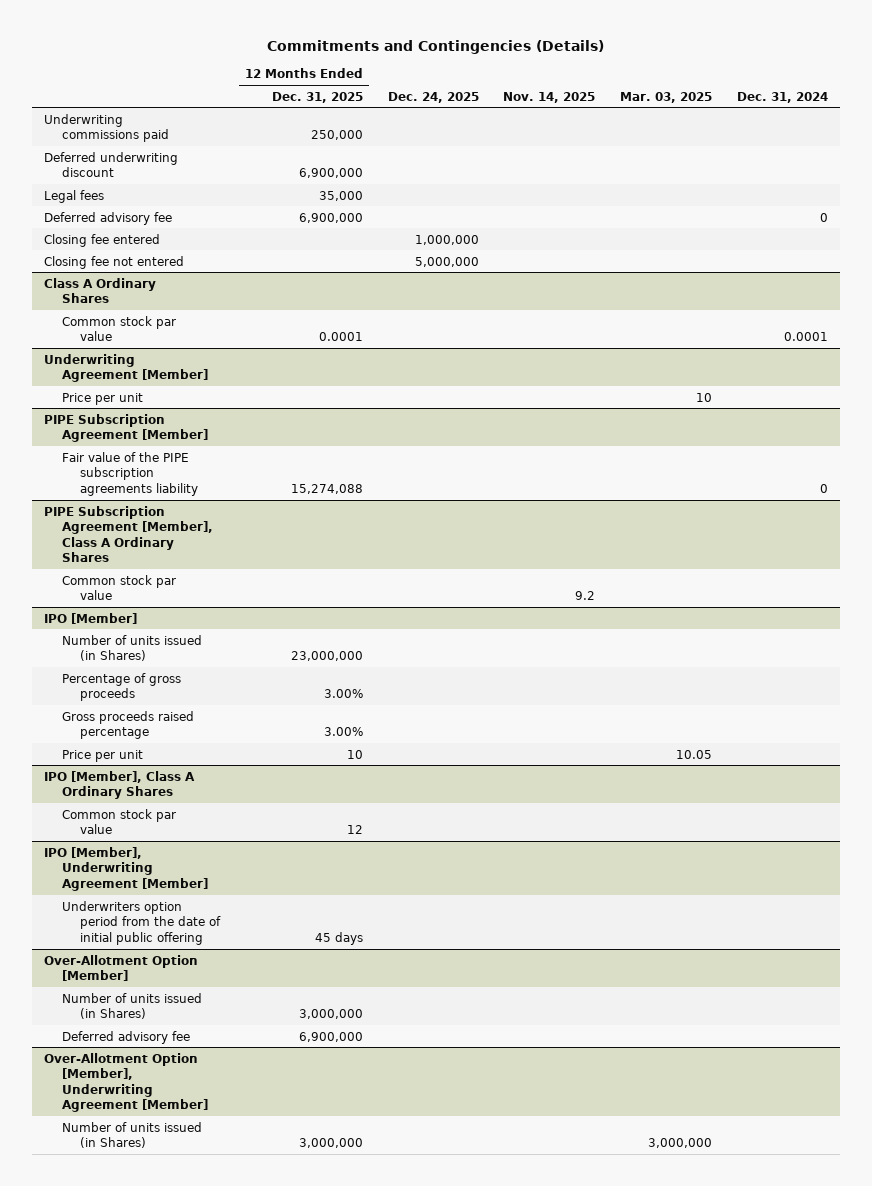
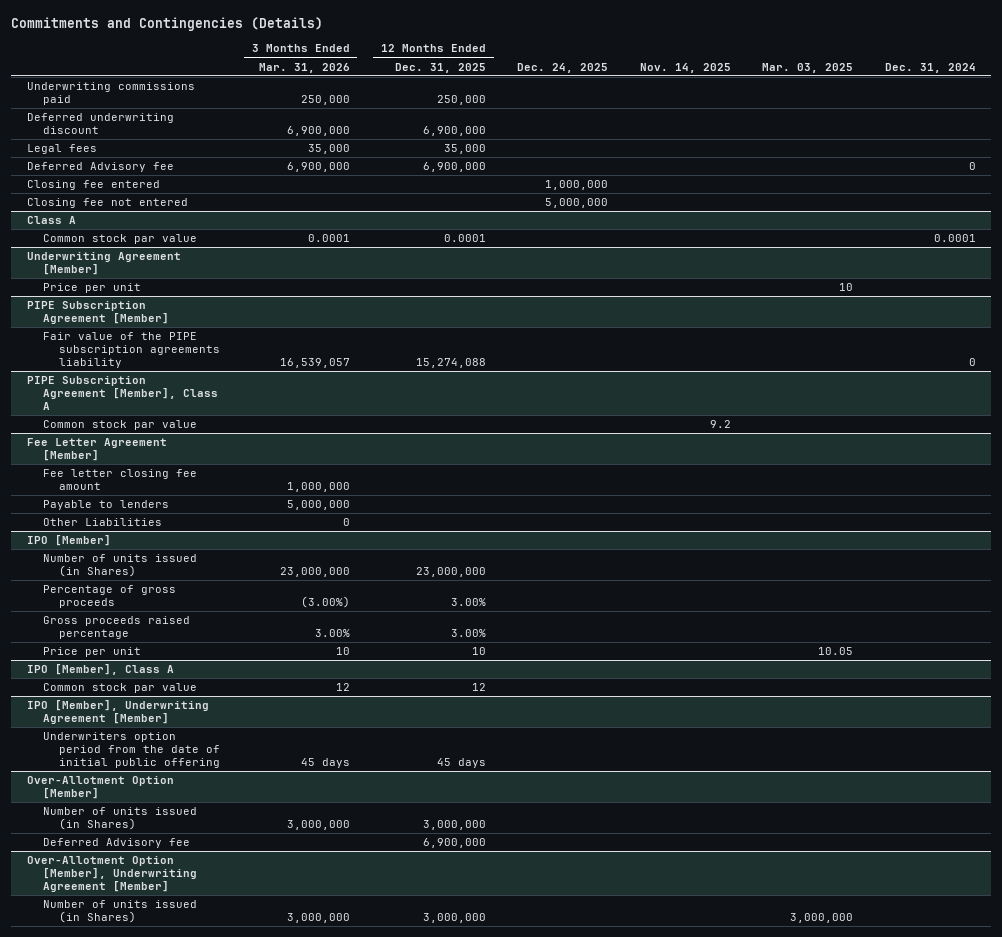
- | 12 Months Ended Dec. 31, 2025 | Dec. 24, 2025 | Nov. 14, 2025 | Mar. 03, 2025 | Dec. 31, 2024
+ | 3 Months Ended Mar. 31, 2026 | 12 Months Ended Dec. 31, 2025 | Dec. 24, 2025 | Nov. 14, 2025 | Mar. 03, 2025 | Dec. 31, 2024
- Deferred advisory fee | 6,900,000 | | | | 0
+ Deferred Advisory fee | 6,900,000 | 6,900,000 | | | | 0
- Class A Ordinary Shares
+ Class A
- PIPE Subscription Agreement [Member], Class A Ordinary Shares
+ PIPE Subscription Agreement [Member], Class A
+ Fee Letter Agreement [Member]
+ Fee letter closing fee amount | 1,000,000 | | | | |
+ Payable to lenders | 5,000,000 | | | | |
+ Other Liabilities | 0 | | | | |
- IPO [Member], Class A Ordinary Shares
+ IPO [Member], Class A
@ Over-Allotment Option [Member]
- Deferred advisory fee | 6,900,000 | | | |
+ Deferred Advisory fee | | 6,900,000 | | | |

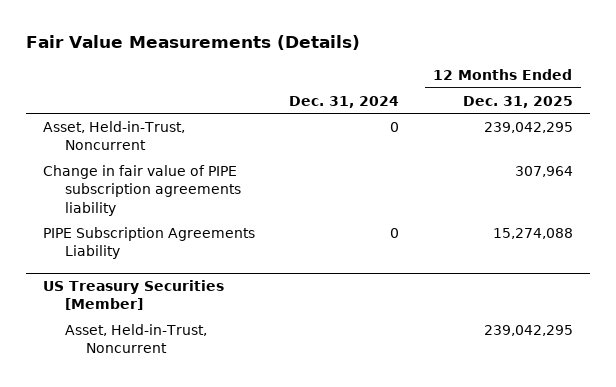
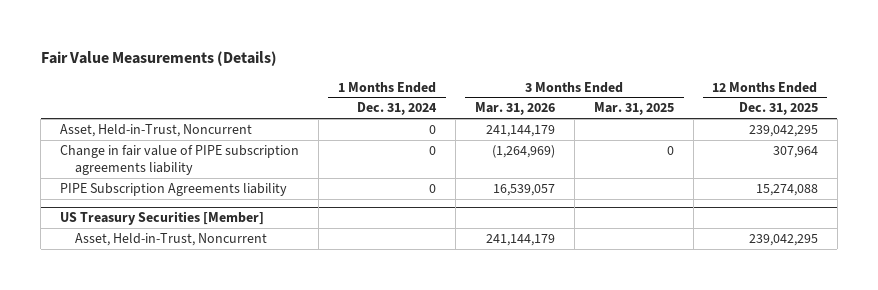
- | Dec. 31, 2024 | 12 Months Ended Dec. 31, 2025
+ | 1 Months Ended Dec. 31, 2024 | 3 Months Ended Mar. 31, 2026 | 3 Months Ended Mar. 31, 2025 | 12 Months Ended Dec. 31, 2025
- PIPE Subscription Agreements Liability | 0 | 15,274,088
+ PIPE Subscription Agreements liability | 0 | 16,539,057 | | 15,274,088

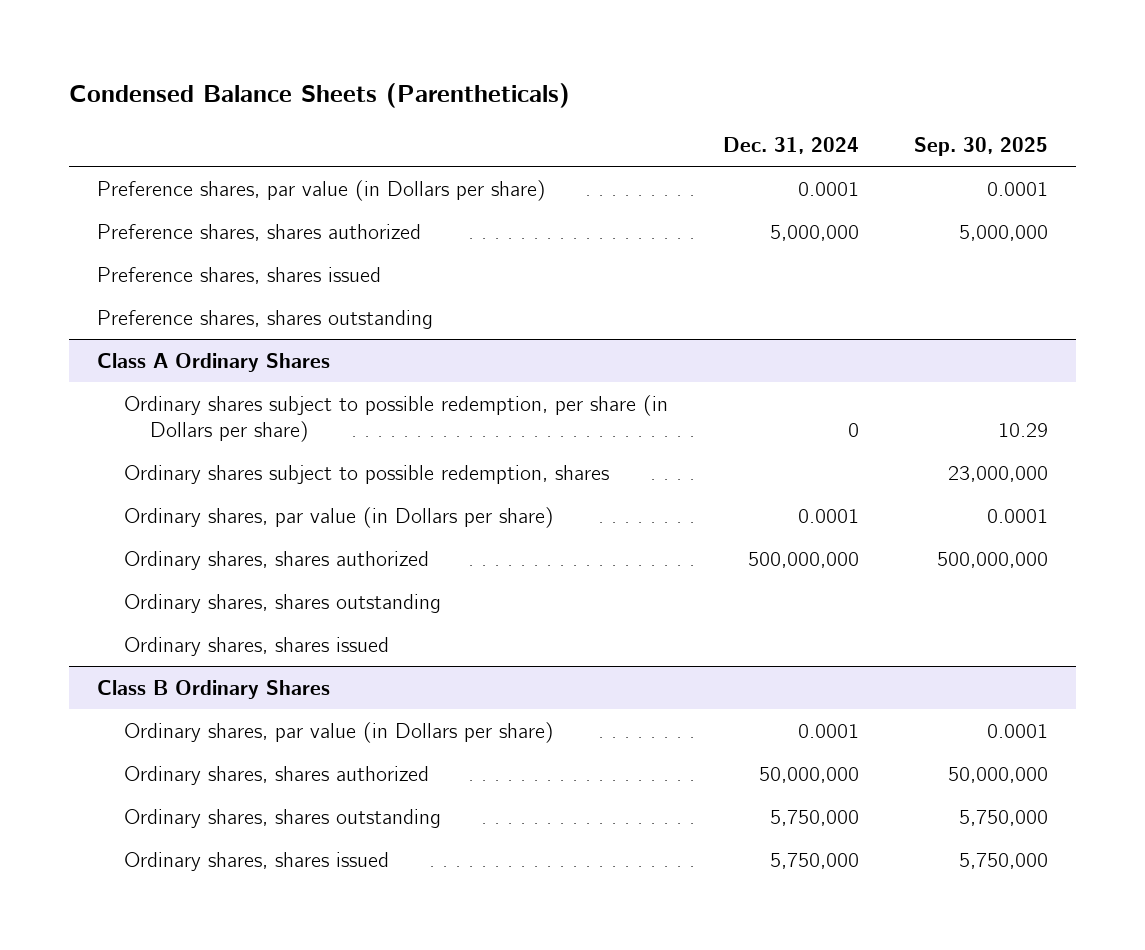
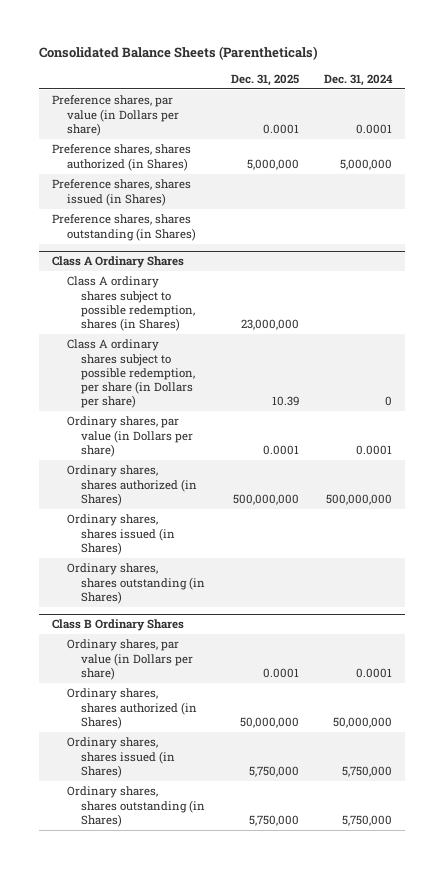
- Condensed Balance Sheets (Parentheticals)
+ Consolidated Balance Sheets (Parentheticals)
- | Dec. 31, 2024 | Sep. 30, 2025
+ | Dec. 31, 2025 | Dec. 31, 2024
- Preference shares, shares authorized | 5,000,000 | 5,000,000
- Preference shares, shares issued
- Preference shares, shares outstanding
+ Preference shares, shares authorized (in Shares) | 5,000,000 | 5,000,000
+ Preference shares, shares issued (in Shares)
+ Preference shares, shares outstanding (in Shares)
@ Class A Ordinary Shares
- Ordinary shares subject to possible redemption, per share (in Dollars per share) | 0 | 10.29
- Ordinary shares subject to possible redemption, shares | | 23,000,000
+ Class A ordinary shares subject to possible redemption, shares (in Shares) | 23,000,000 |
+ Class A ordinary shares subject to possible redemption, per share (in Dollars per share) | 10.39 | 0
- Ordinary shares, shares authorized | 500,000,000 | 500,000,000
- Ordinary shares, shares outstanding
- Ordinary shares, shares issued
+ Ordinary shares, shares authorized (in Shares) | 500,000,000 | 500,000,000
+ Ordinary shares, shares issued (in Shares)
+ Ordinary shares, shares outstanding (in Shares)
@ Class B Ordinary Shares
- Ordinary shares, shares authorized | 50,000,000 | 50,000,000
- Ordinary shares, shares outstanding | 5,750,000 | 5,750,000
- Ordinary shares, shares issued | 5,750,000 | 5,750,000
+ Ordinary shares, shares authorized (in Shares) | 50,000,000 | 50,000,000
+ Ordinary shares, shares issued (in Shares) | 5,750,000 | 5,750,000
+ Ordinary shares, shares outstanding (in Shares) | 5,750,000 | 5,750,000

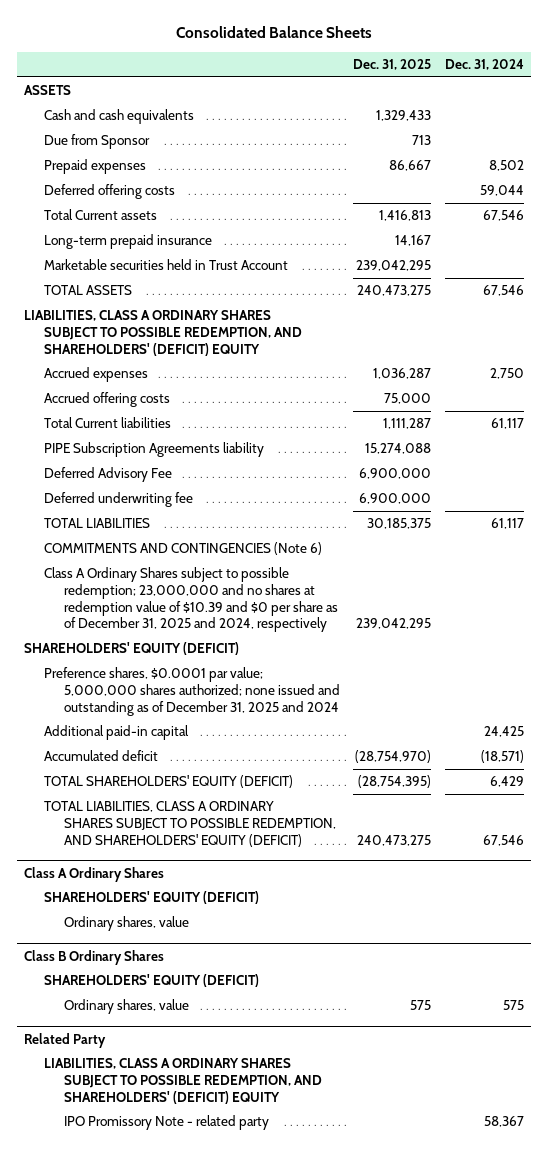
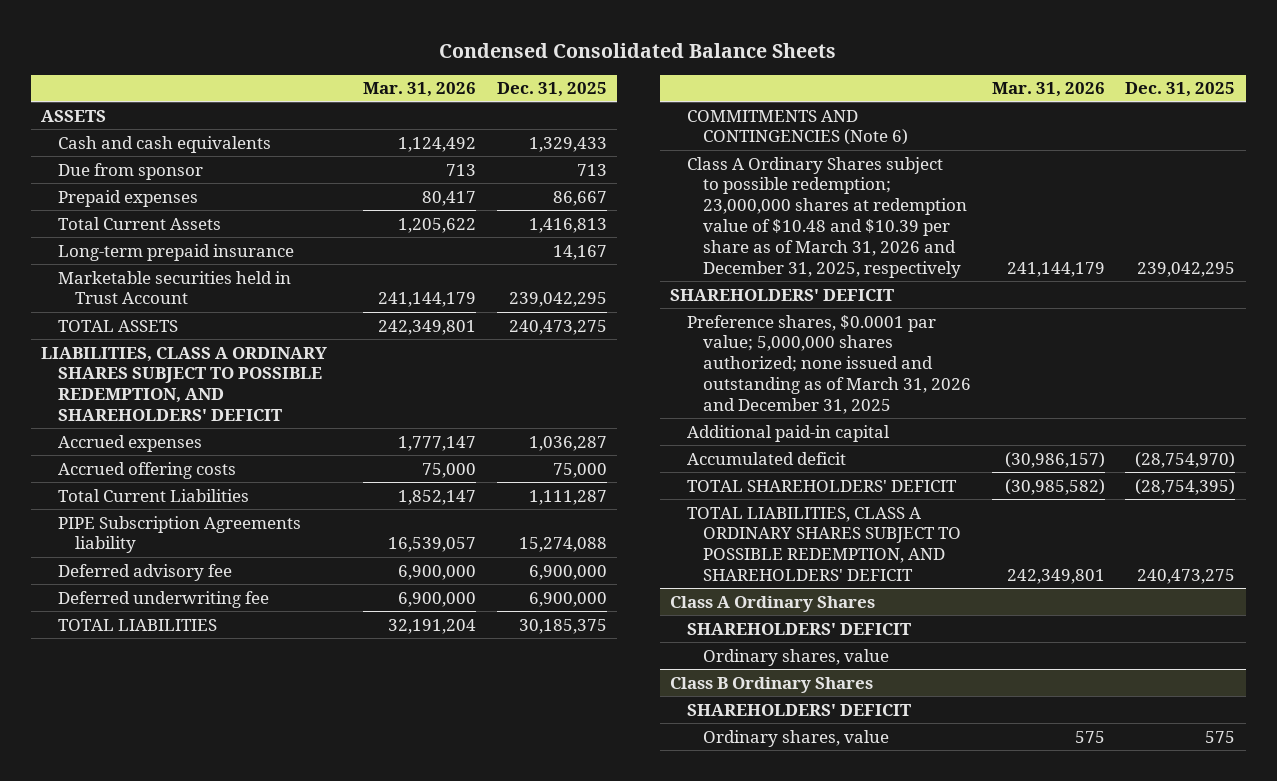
- Consolidated Balance Sheets
+ Condensed Consolidated Balance Sheets
- | Dec. 31, 2025 | Dec. 31, 2024
+ | Mar. 31, 2026 | Dec. 31, 2025
- Due from Sponsor | 713 |
+ Due from sponsor | 713 | 713
- Deferred offering costs | | 59,044
- Total Current assets | 1,416,813 | 67,546
+ Total Current Assets | 1,205,622 | 1,416,813
- LIABILITIES, CLASS A ORDINARY SHARES SUBJECT TO POSSIBLE REDEMPTION, AND SHAREHOLDERS' (DEFICIT) EQUITY
+ LIABILITIES, CLASS A ORDINARY SHARES SUBJECT TO POSSIBLE REDEMPTION, AND SHAREHOLDERS' DEFICIT
- Total Current liabilities | 1,111,287 | 61,117
+ Total Current Liabilities | 1,852,147 | 1,111,287
- Deferred Advisory Fee | 6,900,000 |
+ Deferred advisory fee | 6,900,000 | 6,900,000
- Class A Ordinary Shares subject to possible redemption; 23,000,000 and no shares at redemption value of $10.39 and $0 per share as of December 31, 2025 and 2024, respectively | 239,042,295 |
- SHAREHOLDERS' EQUITY (DEFICIT)
- Preference shares, $0.0001 par value; 5,000,000 shares authorized; none issued and outstanding as of December 31, 2025 and 2024
+ Class A Ordinary Shares subject to possible redemption; 23,000,000 shares at redemption value of $10.48 and $10.39 per share as of March 31, 2026 and December 31, 2025, respectively | 241,144,179 | 239,042,295
+ SHAREHOLDERS' DEFICIT
+ Preference shares, $0.0001 par value; 5,000,000 shares authorized; none issued and outstanding as of March 31, 2026 and December 31, 2025
- TOTAL SHAREHOLDERS' EQUITY (DEFICIT) | (28,754,395) | 6,429
- TOTAL LIABILITIES, CLASS A ORDINARY SHARES SUBJECT TO POSSIBLE REDEMPTION, AND SHAREHOLDERS' EQUITY (DEFICIT) | 240,473,275 | 67,546
+ TOTAL SHAREHOLDERS' DEFICIT | (30,985,582) | (28,754,395)
+ TOTAL LIABILITIES, CLASS A ORDINARY SHARES SUBJECT TO POSSIBLE REDEMPTION, AND SHAREHOLDERS' DEFICIT | 242,349,801 | 240,473,275
@ Class A Ordinary Shares
- SHAREHOLDERS' EQUITY (DEFICIT)
+ SHAREHOLDERS' DEFICIT
@ Class B Ordinary Shares
- SHAREHOLDERS' EQUITY (DEFICIT)
+ SHAREHOLDERS' DEFICIT
- Related Party
- LIABILITIES, CLASS A ORDINARY SHARES SUBJECT TO POSSIBLE REDEMPTION, AND SHAREHOLDERS' (DEFICIT) EQUITY
- IPO Promissory Note - related party | | 58,367

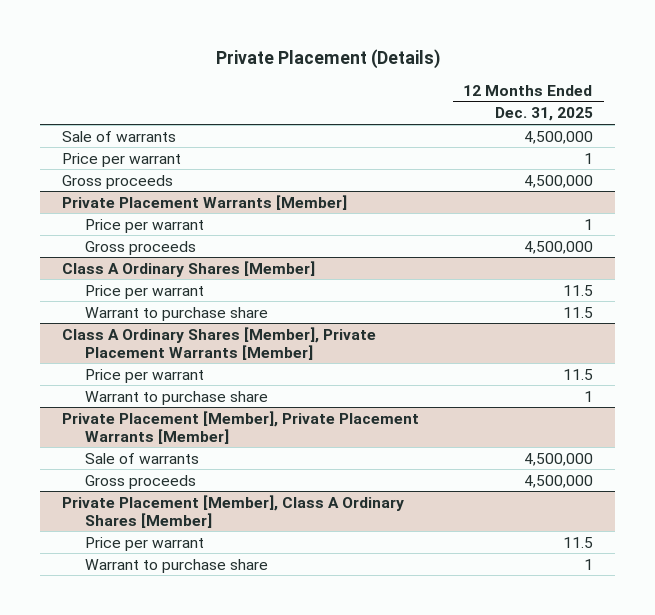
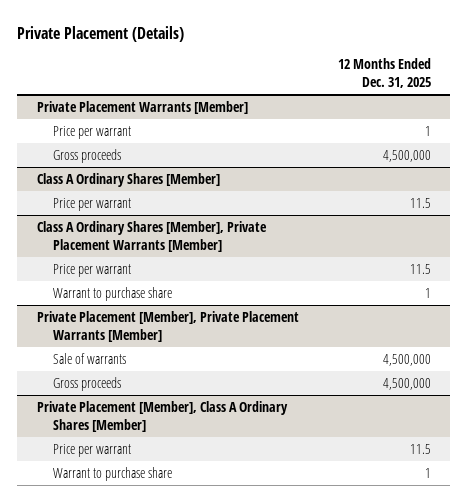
- Sale of warrants | 4,500,000
- Price per warrant | 1
- Gross proceeds | 4,500,000
@ Class A Ordinary Shares [Member]
- Warrant to purchase share | 11.5

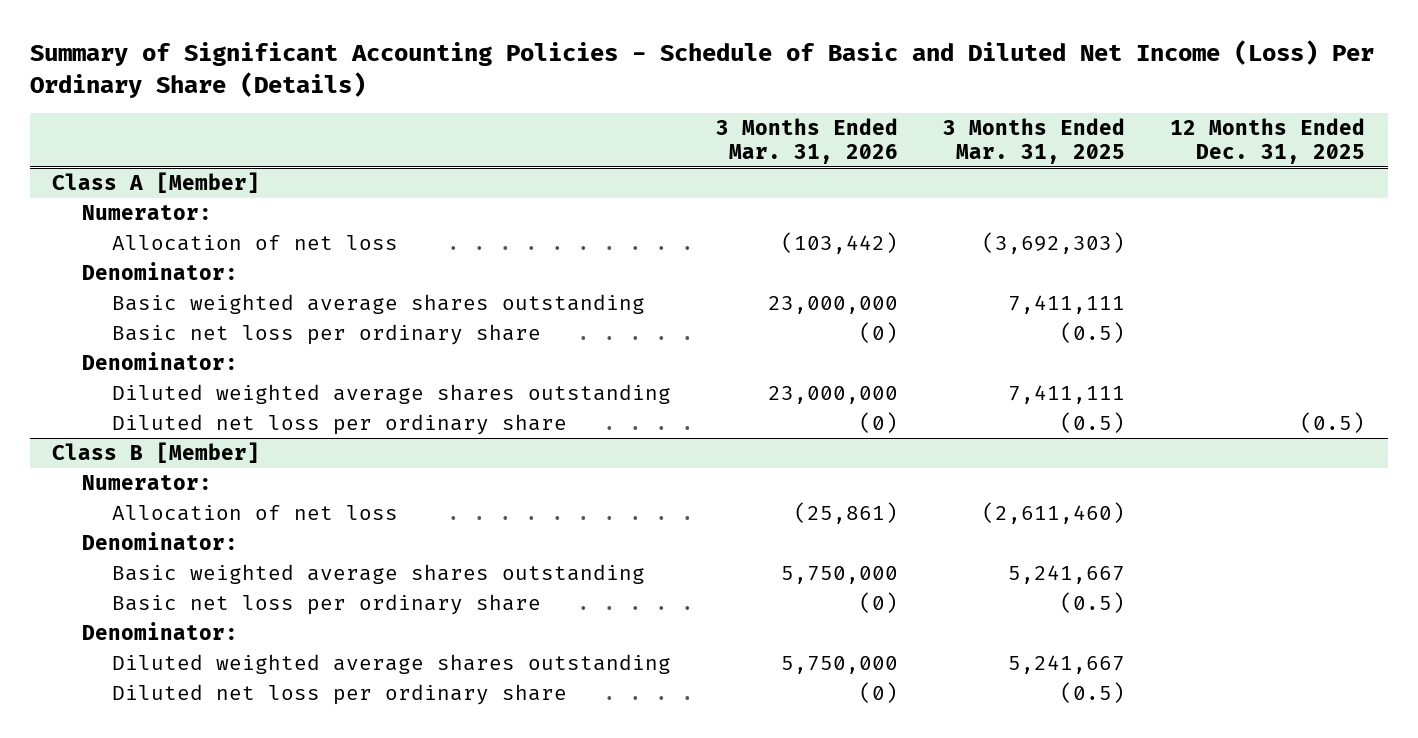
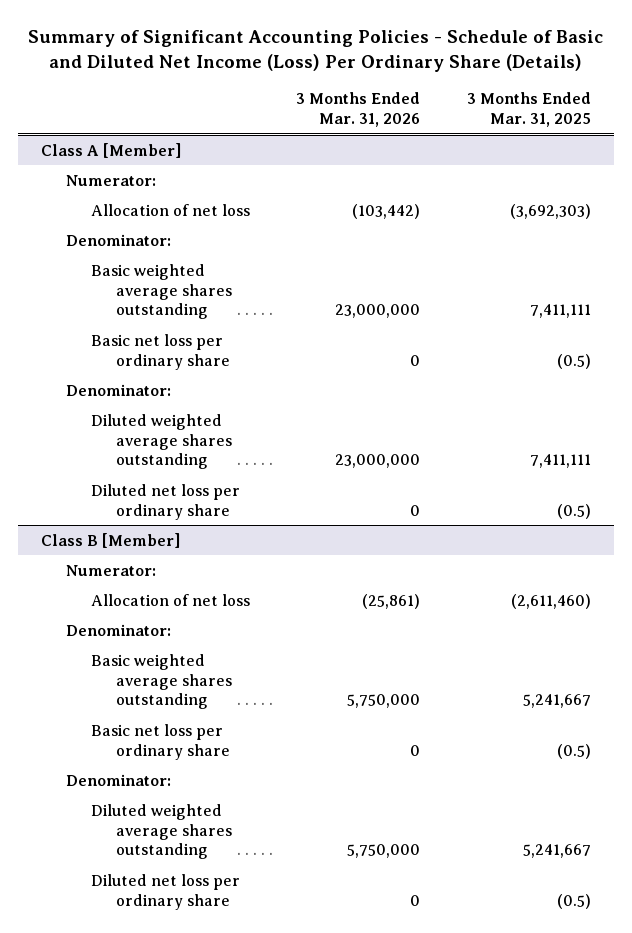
- | 3 Months Ended Mar. 31, 2026 | 3 Months Ended Mar. 31, 2025 | 12 Months Ended Dec. 31, 2025
+ | 3 Months Ended Mar. 31, 2026 | 3 Months Ended Mar. 31, 2025
@ Class A [Member]
- Basic net loss per ordinary share | (0) | (0.5) |
+ Basic net loss per ordinary share | 0 | (0.5)
- Diluted net loss per ordinary share | (0) | (0.5) | (0.5)
+ Diluted net loss per ordinary share | 0 | (0.5)
@ Class B [Member]
- Basic net loss per ordinary share | (0) | (0.5) |
+ Basic net loss per ordinary share | 0 | (0.5)
- Diluted net loss per ordinary share | (0) | (0.5) |
+ Diluted net loss per ordinary share | 0 | (0.5)

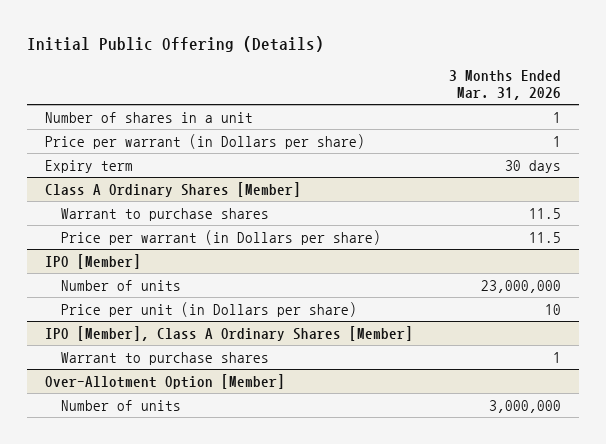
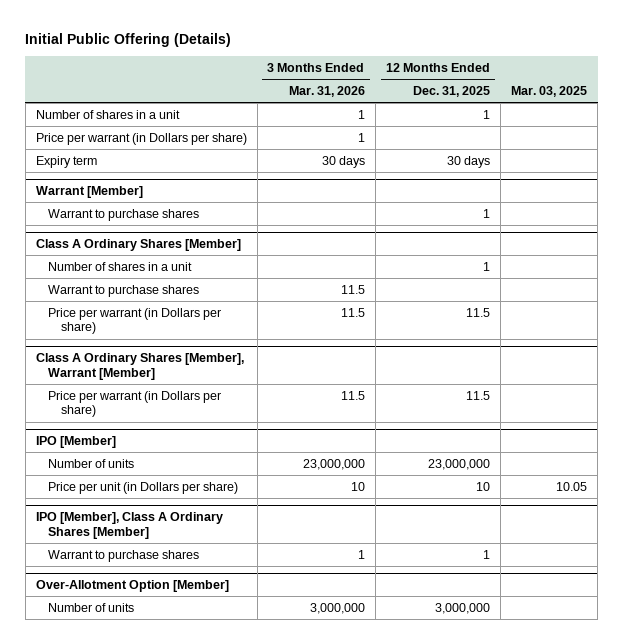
- | 3 Months Ended Mar. 31, 2026
+ | 3 Months Ended Mar. 31, 2026 | 12 Months Ended Dec. 31, 2025 | Mar. 03, 2025
+ Warrant [Member]
+ Warrant to purchase shares | | 1 |
@ Class A Ordinary Shares [Member]
+ Number of shares in a unit | | 1 |
+ Class A Ordinary Shares [Member], Warrant [Member]
+ Price per warrant (in Dollars per share) | 11.5 | 11.5 |

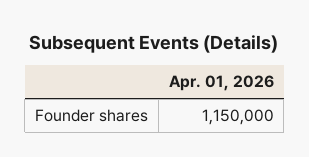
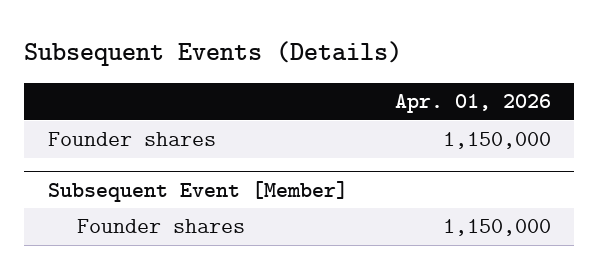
+ Subsequent Event [Member]
+ Founder shares | 1,150,000

